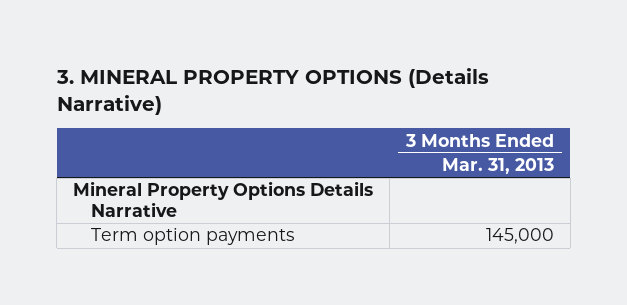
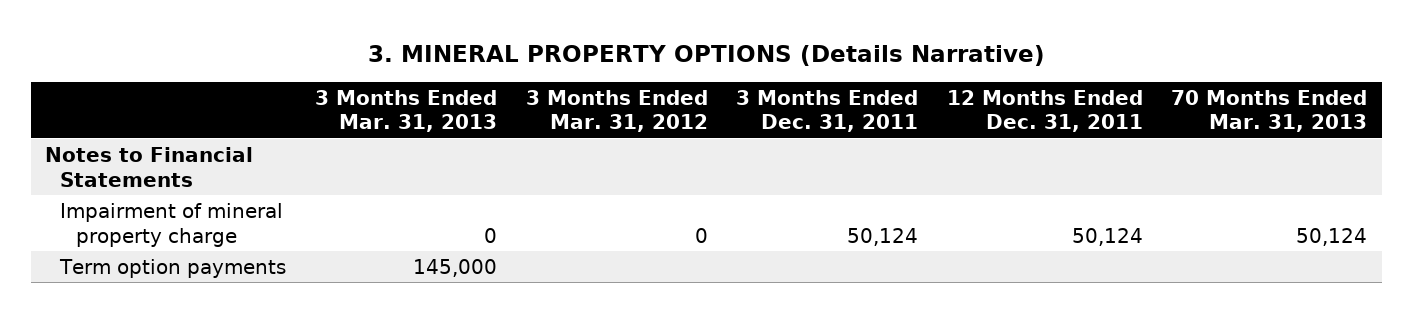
- | 3 Months Ended Mar. 31, 2013
+ | 3 Months Ended Mar. 31, 2013 | 3 Months Ended Mar. 31, 2012 | 3 Months Ended Dec. 31, 2011 | 12 Months Ended Dec. 31, 2011 | 70 Months Ended Mar. 31, 2013
- Mineral Property Options Details Narrative
+ Notes to Financial Statements
+ Impairment of mineral property charge | 0 | 0 | 50,124 | 50,124 | 50,124

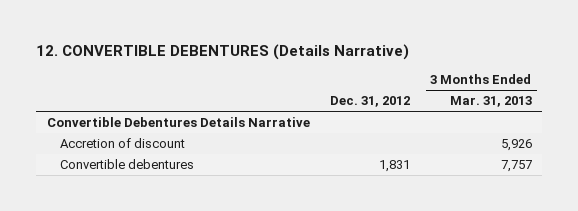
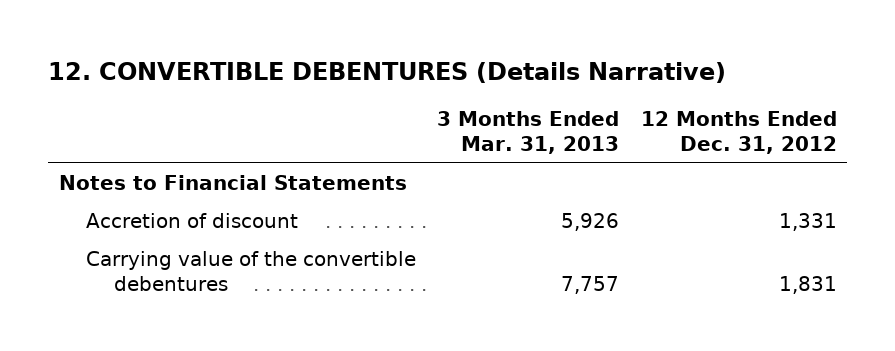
- | Dec. 31, 2012 | 3 Months Ended Mar. 31, 2013
+ | 3 Months Ended Mar. 31, 2013 | 12 Months Ended Dec. 31, 2012
- Convertible Debentures Details Narrative
+ Notes to Financial Statements
- Convertible debentures | 1,831 | 7,757
+ Carrying value of the convertible debentures | 7,757 | 1,831

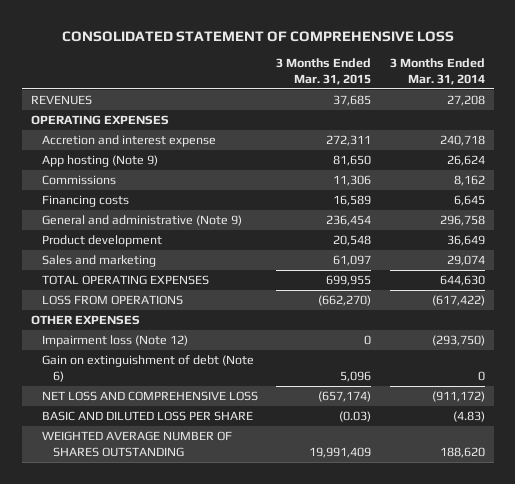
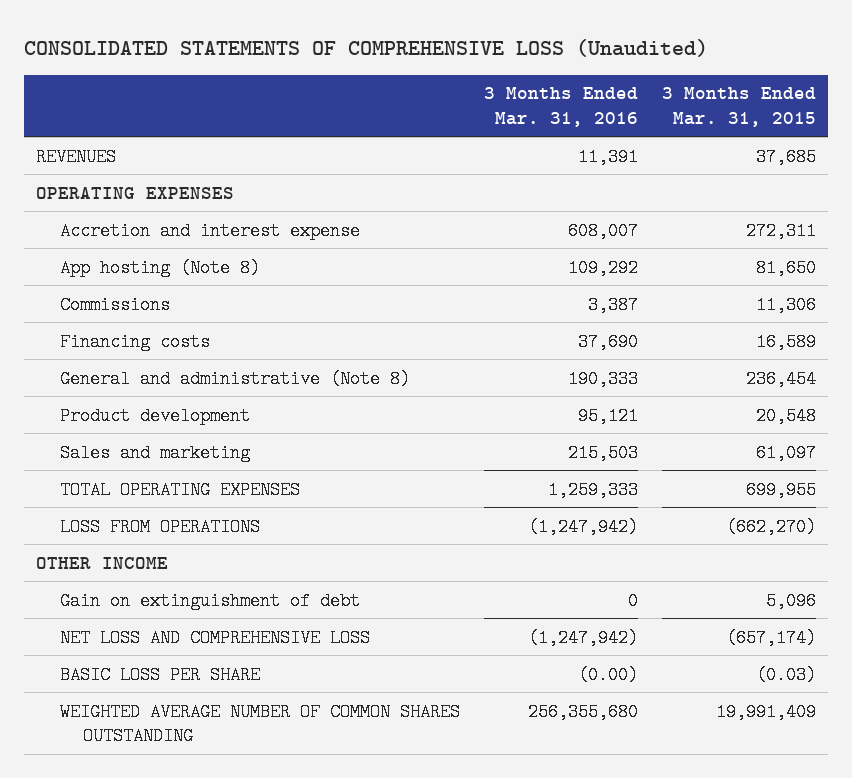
- CONSOLIDATED STATEMENT OF COMPREHENSIVE LOSS
+ CONSOLIDATED STATEMENTS OF COMPREHENSIVE LOSS (Unaudited)
- | 3 Months Ended Mar. 31, 2015 | 3 Months Ended Mar. 31, 2014
+ | 3 Months Ended Mar. 31, 2016 | 3 Months Ended Mar. 31, 2015
- App hosting (Note 9) | 81,650 | 26,624
+ App hosting (Note 8) | 109,292 | 81,650
- General and administrative (Note 9) | 236,454 | 296,758
+ General and administrative (Note 8) | 190,333 | 236,454
- OTHER EXPENSES
- Impairment loss (Note 12) | 0 | (293,750)
- Gain on extinguishment of debt (Note 6) | 5,096 | 0
+ OTHER INCOME
+ Gain on extinguishment of debt | 0 | 5,096
- BASIC AND DILUTED LOSS PER SHARE | (0.03) | (4.83)
- WEIGHTED AVERAGE NUMBER OF SHARES OUTSTANDING | 19,991,409 | 188,620
+ BASIC LOSS PER SHARE | (0.00) | (0.03)
+ WEIGHTED AVERAGE NUMBER OF COMMON SHARES OUTSTANDING | 256,355,680 | 19,991,409

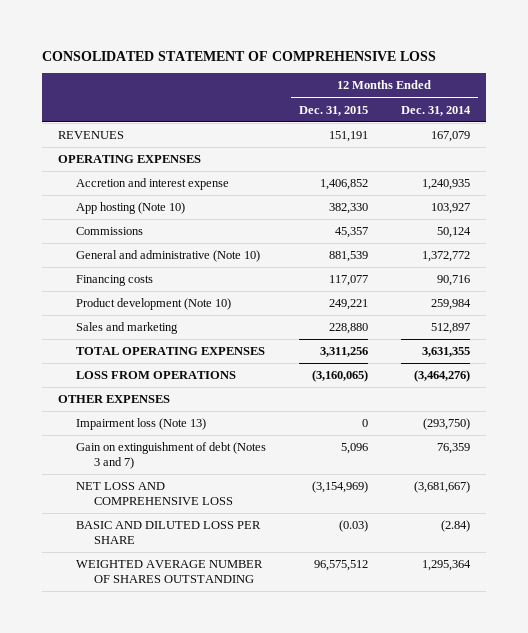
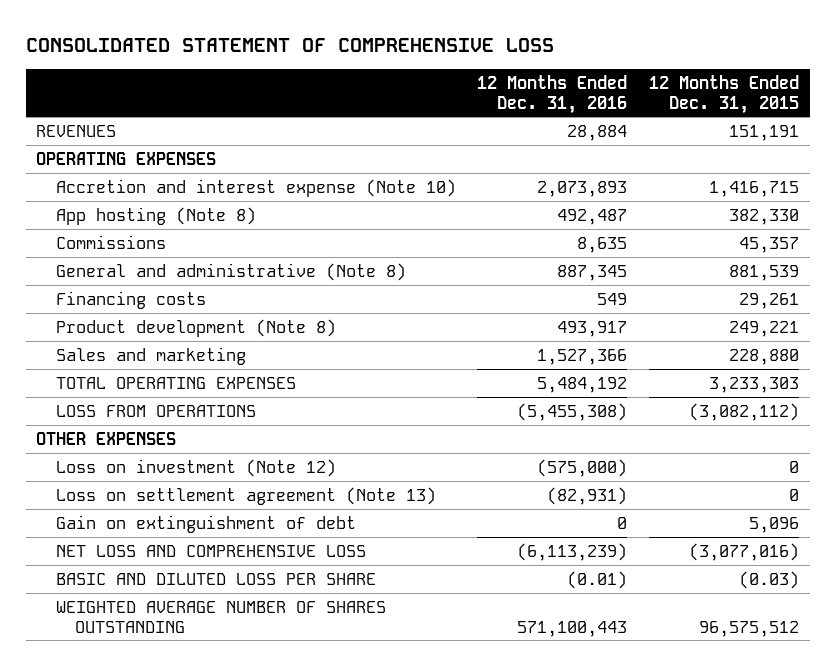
- | 12 Months Ended Dec. 31, 2015 | 12 Months Ended Dec. 31, 2014
+ | 12 Months Ended Dec. 31, 2016 | 12 Months Ended Dec. 31, 2015
- Accretion and interest expense | 1,406,852 | 1,240,935
- App hosting (Note 10) | 382,330 | 103,927
+ Accretion and interest expense (Note 10) | 2,073,893 | 1,416,715
+ App hosting (Note 8) | 492,487 | 382,330
- General and administrative (Note 10) | 881,539 | 1,372,772
- Financing costs | 117,077 | 90,716
- Product development (Note 10) | 249,221 | 259,984
+ General and administrative (Note 8) | 887,345 | 881,539
+ Financing costs | 549 | 29,261
+ Product development (Note 8) | 493,917 | 249,221
- TOTAL OPERATING EXPENSES | 3,311,256 | 3,631,355
- LOSS FROM OPERATIONS | (3,160,065) | (3,464,276)
+ TOTAL OPERATING EXPENSES | 5,484,192 | 3,233,303
+ LOSS FROM OPERATIONS | (5,455,308) | (3,082,112)
- Impairment loss (Note 13) | 0 | (293,750)
- Gain on extinguishment of debt (Notes 3 and 7) | 5,096 | 76,359
- NET LOSS AND COMPREHENSIVE LOSS | (3,154,969) | (3,681,667)
+ Loss on investment (Note 12) | (575,000) | 0
+ Loss on settlement agreement (Note 13) | (82,931) | 0
+ Gain on extinguishment of debt | 0 | 5,096
+ NET LOSS AND COMPREHENSIVE LOSS | (6,113,239) | (3,077,016)

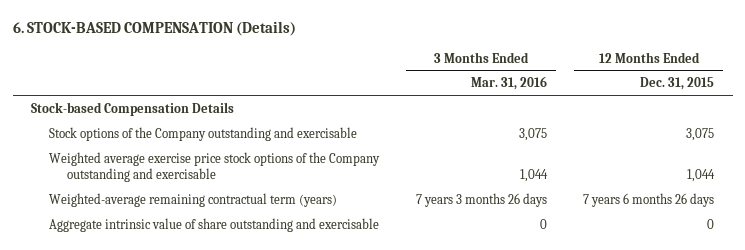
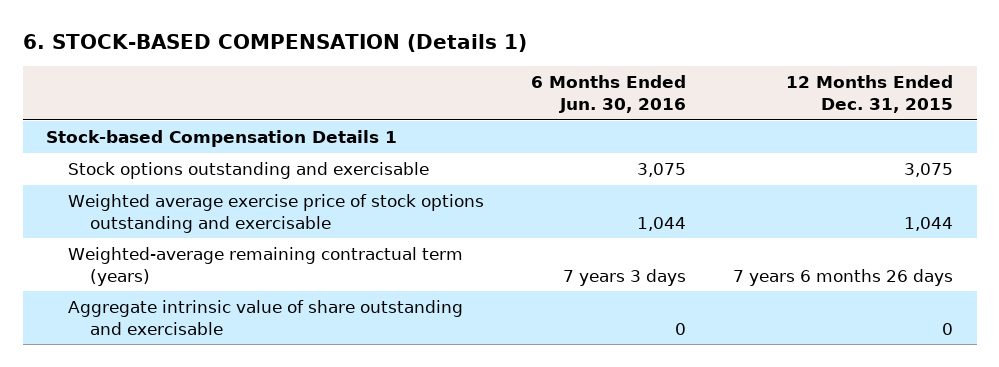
- 6. STOCK-BASED COMPENSATION (Details)
+ 6. STOCK-BASED COMPENSATION (Details 1)
- | 3 Months Ended Mar. 31, 2016 | 12 Months Ended Dec. 31, 2015
+ | 6 Months Ended Jun. 30, 2016 | 12 Months Ended Dec. 31, 2015
- Stock-based Compensation Details
- Stock options of the Company outstanding and exercisable | 3,075 | 3,075
- Weighted average exercise price stock options of the Company outstanding and exercisable | 1,044 | 1,044
+ Stock-based Compensation Details 1
+ Stock options outstanding and exercisable | 3,075 | 3,075
+ Weighted average exercise price of stock options outstanding and exercisable | 1,044 | 1,044

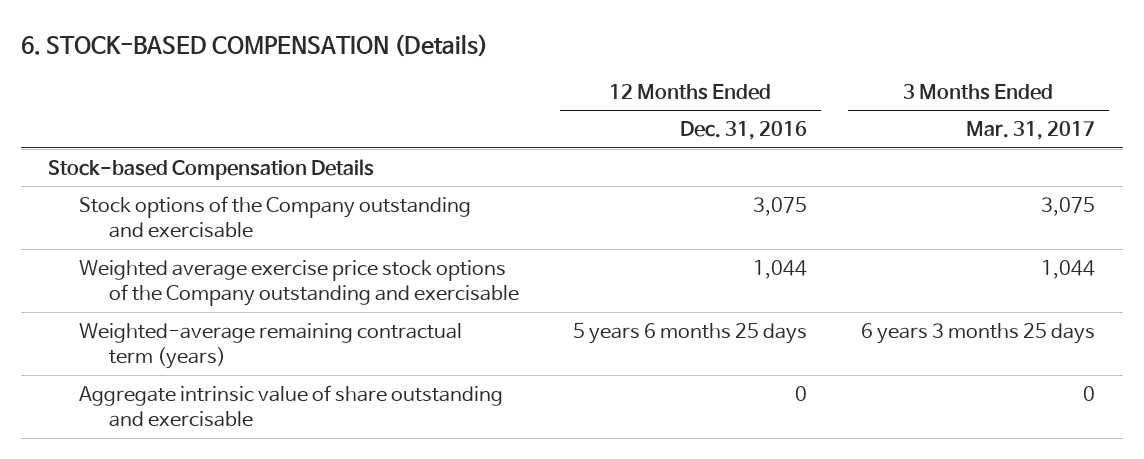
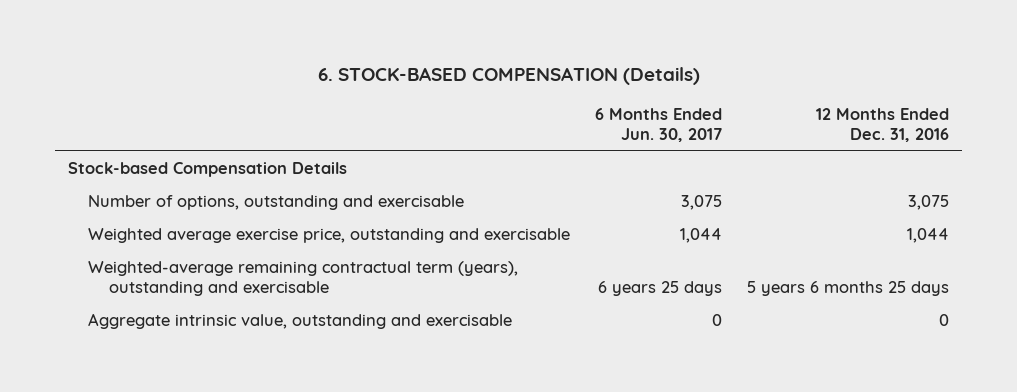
- | 12 Months Ended Dec. 31, 2016 | 3 Months Ended Mar. 31, 2017
+ | 6 Months Ended Jun. 30, 2017 | 12 Months Ended Dec. 31, 2016
- Stock options of the Company outstanding and exercisable | 3,075 | 3,075
- Weighted average exercise price stock options of the Company outstanding and exercisable | 1,044 | 1,044
- Weighted-average remaining contractual term (years) | 5 years 6 months 25 days | 6 years 3 months 25 days
- Aggregate intrinsic value of share outstanding and exercisable | 0 | 0
+ Number of options, outstanding and exercisable | 3,075 | 3,075
+ Weighted average exercise price, outstanding and exercisable | 1,044 | 1,044
+ Weighted-average remaining contractual term (years), outstanding and exercisable | 6 years 25 days | 5 years 6 months 25 days
+ Aggregate intrinsic value, outstanding and exercisable | 0 | 0

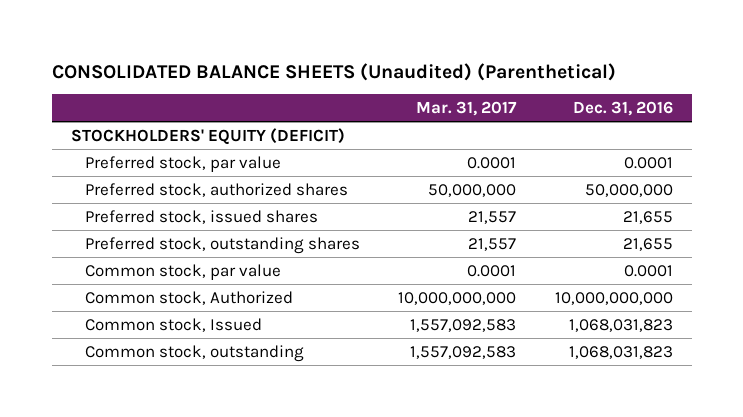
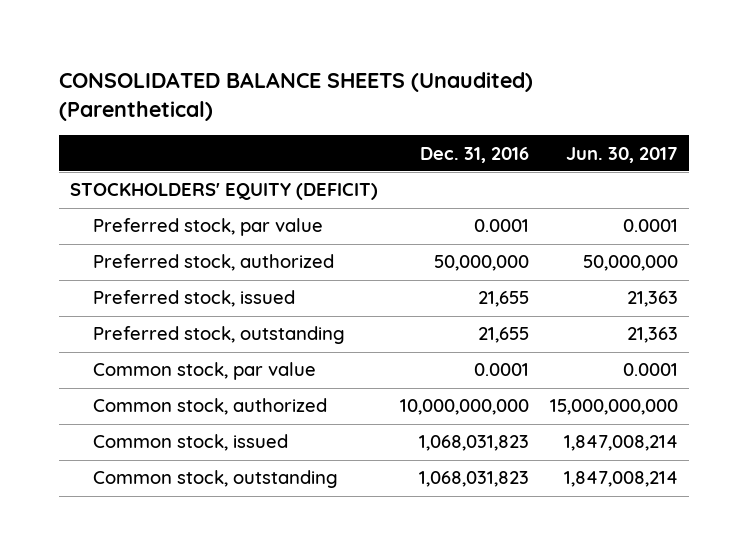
- | Mar. 31, 2017 | Dec. 31, 2016
+ | Dec. 31, 2016 | Jun. 30, 2017
- Preferred stock, authorized shares | 50,000,000 | 50,000,000
- Preferred stock, issued shares | 21,557 | 21,655
- Preferred stock, outstanding shares | 21,557 | 21,655
+ Preferred stock, authorized | 50,000,000 | 50,000,000
+ Preferred stock, issued | 21,655 | 21,363
+ Preferred stock, outstanding | 21,655 | 21,363
- Common stock, Authorized | 10,000,000,000 | 10,000,000,000
- Common stock, Issued | 1,557,092,583 | 1,068,031,823
+ Common stock, authorized | 10,000,000,000 | 15,000,000,000
+ Common stock, issued | 1,068,031,823 | 1,847,008,214

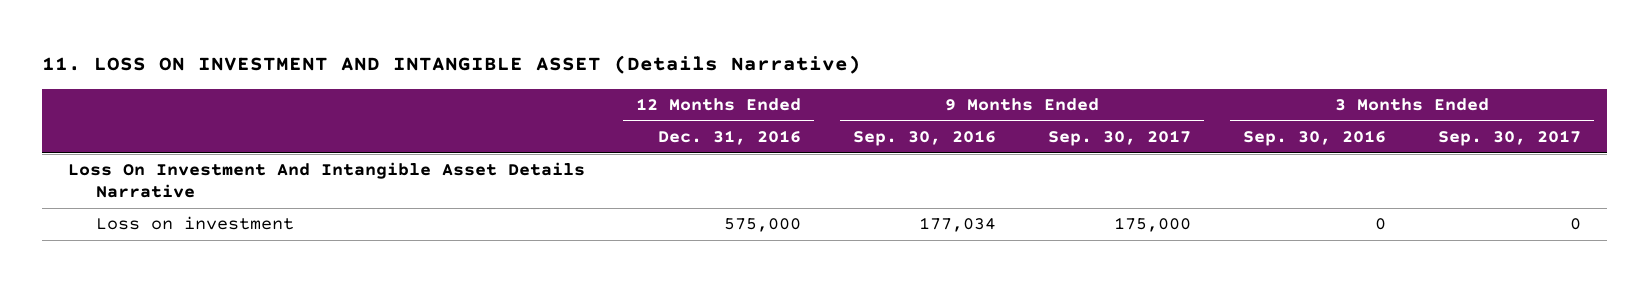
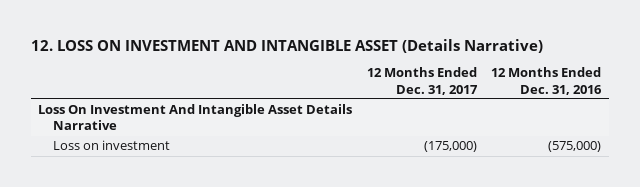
- 11. LOSS ON INVESTMENT AND INTANGIBLE ASSET (Details Narrative)
+ 12. LOSS ON INVESTMENT AND INTANGIBLE ASSET (Details Narrative)
- | 12 Months Ended Dec. 31, 2016 | 9 Months Ended Sep. 30, 2016 | 9 Months Ended Sep. 30, 2017 | 3 Months Ended Sep. 30, 2016 | 3 Months Ended Sep. 30, 2017
+ | 12 Months Ended Dec. 31, 2017 | 12 Months Ended Dec. 31, 2016
- Loss on investment | 575,000 | 177,034 | 175,000 | 0 | 0
+ Loss on investment | (175,000) | (575,000)

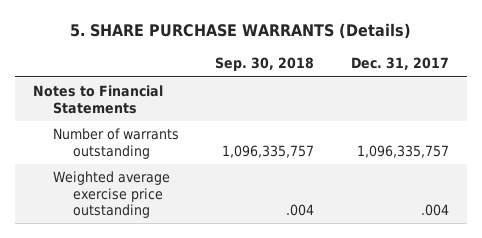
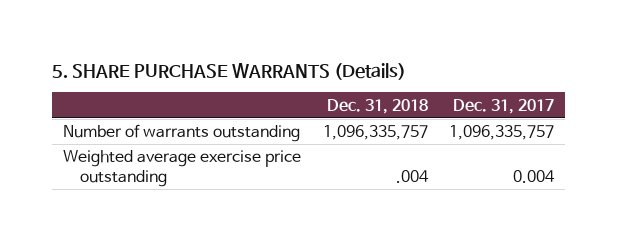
- | Sep. 30, 2018 | Dec. 31, 2017
+ | Dec. 31, 2018 | Dec. 31, 2017
- Notes to Financial Statements
- Weighted average exercise price outstanding | .004 | .004
+ Weighted average exercise price outstanding | .004 | 0.004

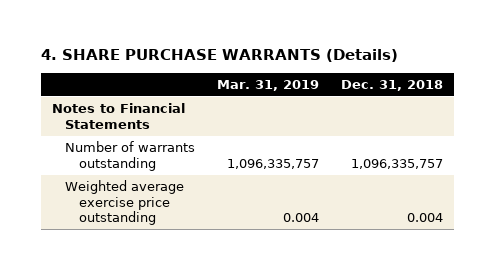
- 5. SHARE PURCHASE WARRANTS (Details)
+ 4. SHARE PURCHASE WARRANTS (Details)
- | Dec. 31, 2018 | Dec. 31, 2017
+ | Mar. 31, 2019 | Dec. 31, 2018
+ Notes to Financial Statements
- Weighted average exercise price outstanding | .004 | 0.004
+ Weighted average exercise price outstanding | 0.004 | 0.004

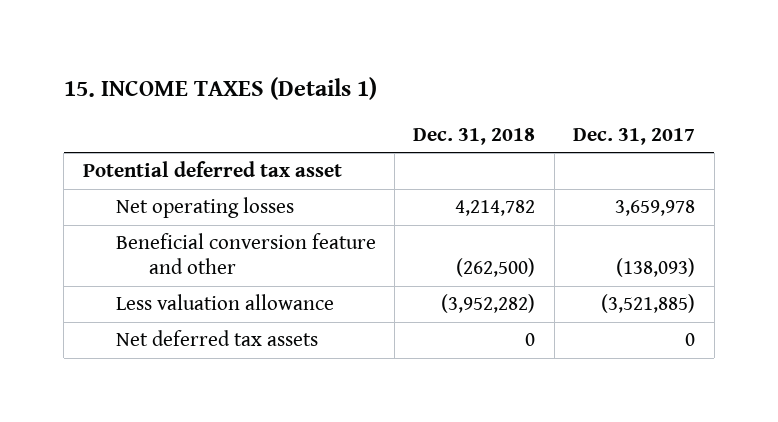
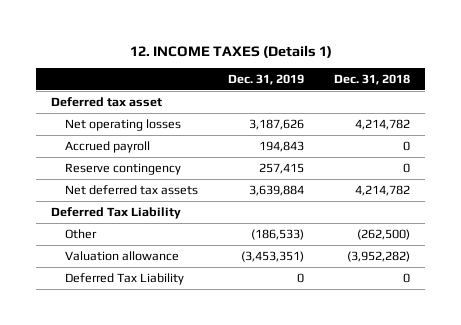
- 15. INCOME TAXES (Details 1)
+ 12. INCOME TAXES (Details 1)
- | Dec. 31, 2018 | Dec. 31, 2017
+ | Dec. 31, 2019 | Dec. 31, 2018
- Potential deferred tax asset
+ Deferred tax asset
- Beneficial conversion feature and other | (262,500) | (138,093)
- Less valuation allowance | (3,952,282) | (3,521,885)
- Net deferred tax assets | 0 | 0
+ Accrued payroll | 194,843 | 0
+ Reserve contingency | 257,415 | 0
+ Net deferred tax assets | 3,639,884 | 4,214,782
+ Deferred Tax Liability
+ Other | (186,533) | (262,500)
+ Valuation allowance | (3,453,351) | (3,952,282)
+ Deferred Tax Liability | 0 | 0

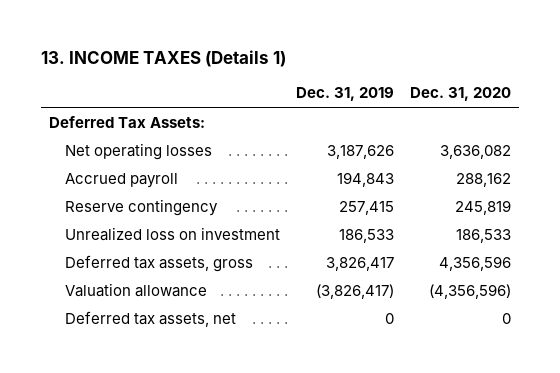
- 12. INCOME TAXES (Details 1)
+ 13. INCOME TAXES (Details 1)
- | Dec. 31, 2019 | Dec. 31, 2018
+ | Dec. 31, 2019 | Dec. 31, 2020
- Deferred tax asset
+ Deferred Tax Assets:
- Net deferred tax assets | 3,639,884 | 4,214,782
- Deferred Tax Liability
- Other | (186,533) | (262,500)
- Valuation allowance | (3,453,351) | (3,952,282)
- Deferred Tax Liability | 0 | 0
+ Unrealized loss on investment | 186,533 | 186,533
+ Deferred tax assets, gross | 3,826,417 | 4,356,596
+ Valuation allowance | (3,826,417) | (4,356,596)
+ Deferred tax assets, net | 0 | 0

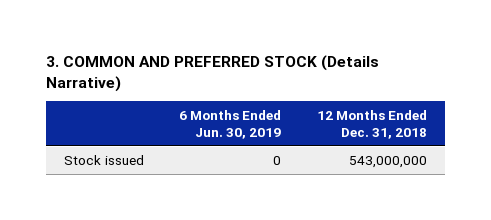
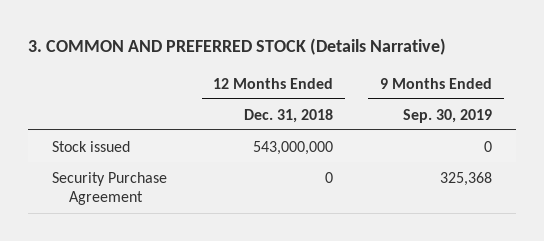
- | 6 Months Ended Jun. 30, 2019 | 12 Months Ended Dec. 31, 2018
+ | 12 Months Ended Dec. 31, 2018 | 9 Months Ended Sep. 30, 2019
+ Security Purchase Agreement | 0 | 325,368

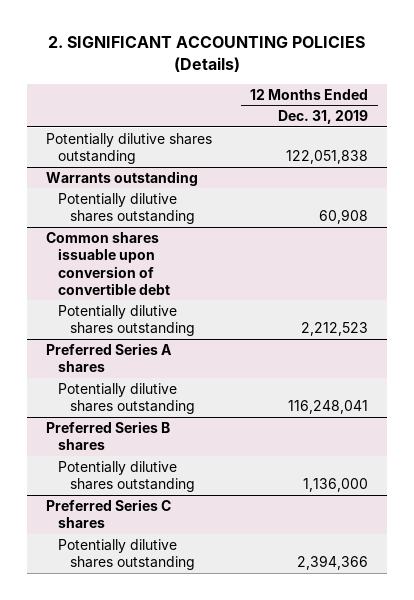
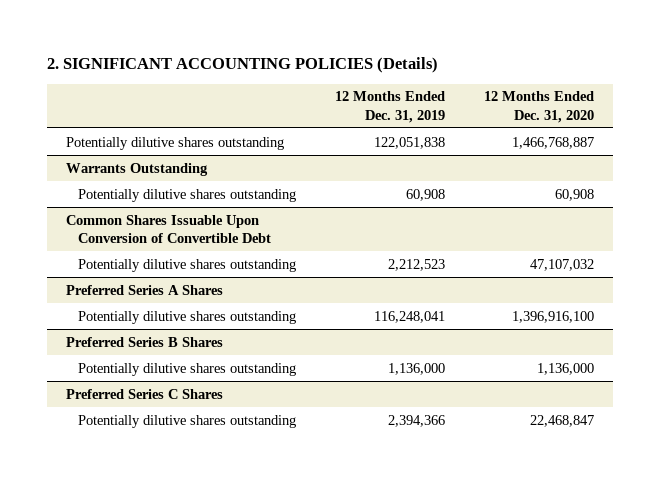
- | 12 Months Ended Dec. 31, 2019
+ | 12 Months Ended Dec. 31, 2019 | 12 Months Ended Dec. 31, 2020
- Warrants outstanding
+ Warrants Outstanding
- Common shares issuable upon conversion of convertible debt
+ Common Shares Issuable Upon Conversion of Convertible Debt
- Preferred Series A shares
+ Preferred Series A Shares
- Preferred Series B shares
+ Preferred Series B Shares
- Preferred Series C shares
+ Preferred Series C Shares

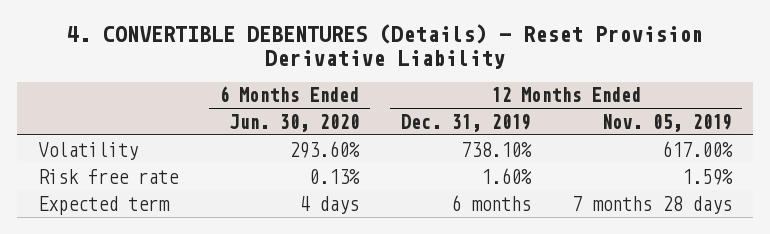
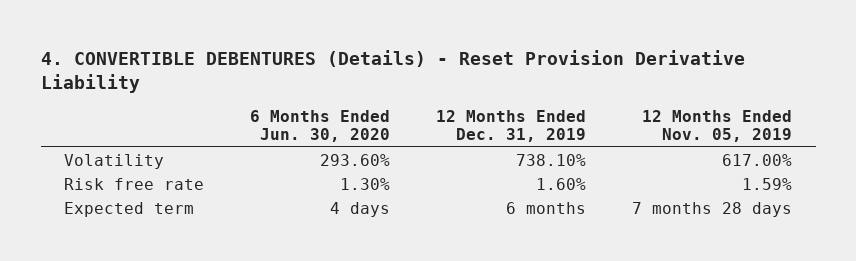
- Risk free rate | 0.13% | 1.60% | 1.59%
+ Risk free rate | 1.30% | 1.60% | 1.59%

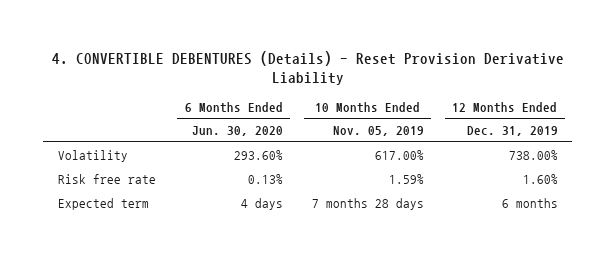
- | 6 Months Ended Jun. 30, 2020 | 12 Months Ended Dec. 31, 2019 | 12 Months Ended Nov. 05, 2019
+ | 6 Months Ended Jun. 30, 2020 | 10 Months Ended Nov. 05, 2019 | 12 Months Ended Dec. 31, 2019
- Volatility | 293.60% | 738.10% | 617.00%
- Risk free rate | 1.30% | 1.60% | 1.59%
+ Volatility | 293.60% | 617.00% | 738.00%
+ Risk free rate | 0.13% | 1.59% | 1.60%

